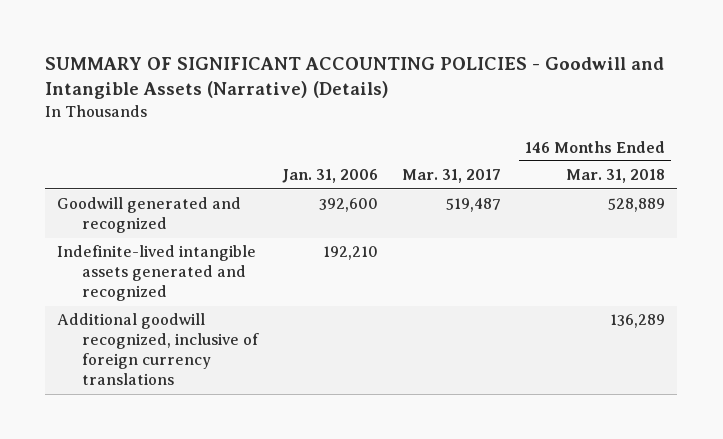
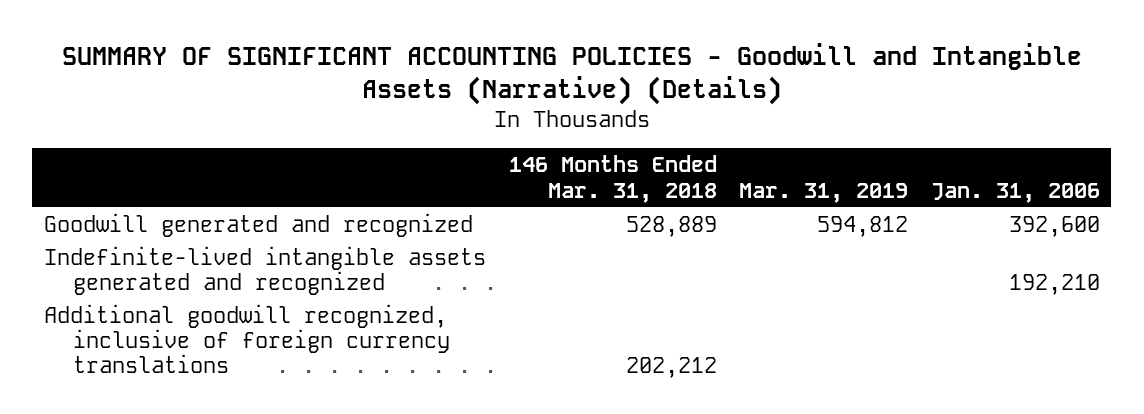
- | Jan. 31, 2006 | Mar. 31, 2017 | 146 Months Ended Mar. 31, 2018
+ | 146 Months Ended Mar. 31, 2018 | Mar. 31, 2019 | Jan. 31, 2006
- Additional goodwill recognized, inclusive of foreign currency translations | | | 136,289
+ Additional goodwill recognized, inclusive of foreign currency translations | 202,212 | |

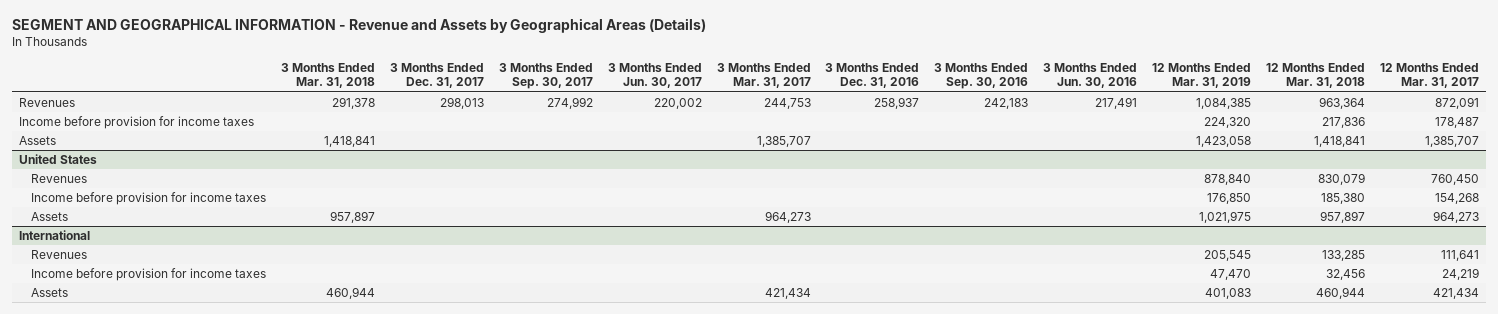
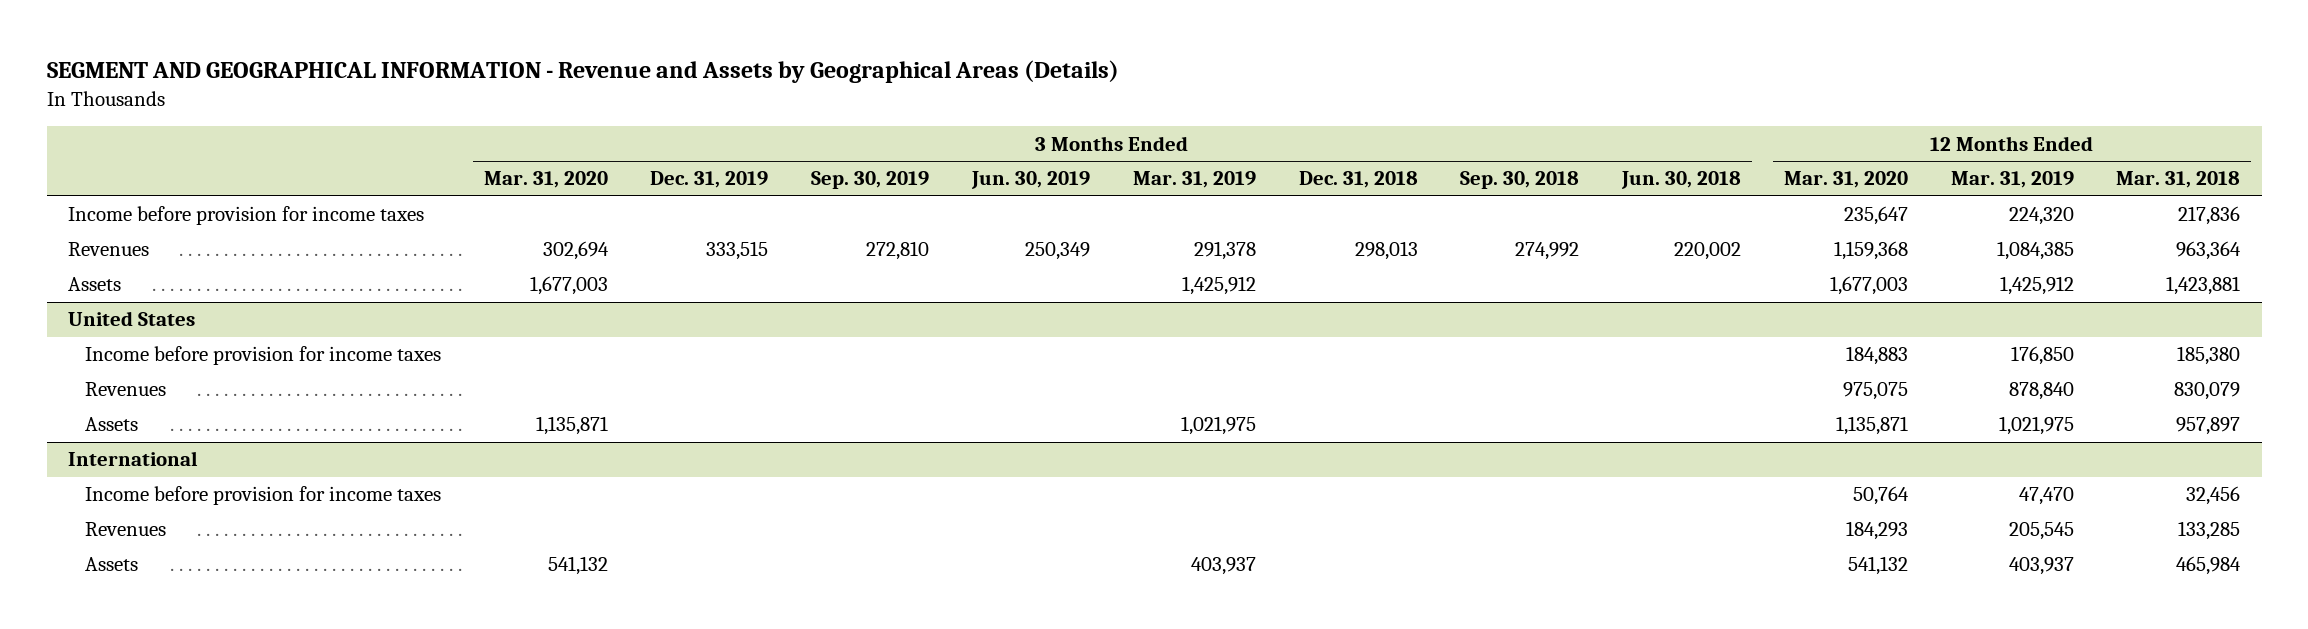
- | 3 Months Ended Mar. 31, 2018 | 3 Months Ended Dec. 31, 2017 | 3 Months Ended Sep. 30, 2017 | 3 Months Ended Jun. 30, 2017 | 3 Months Ended Mar. 31, 2017 | 3 Months Ended Dec. 31, 2016 | 3 Months Ended Sep. 30, 2016 | 3 Months Ended Jun. 30, 2016 | 12 Months Ended Mar. 31, 2019 | 12 Months Ended Mar. 31, 2018 | 12 Months Ended Mar. 31, 2017
+ | 3 Months Ended Mar. 31, 2020 | 3 Months Ended Dec. 31, 2019 | 3 Months Ended Sep. 30, 2019 | 3 Months Ended Jun. 30, 2019 | 3 Months Ended Mar. 31, 2019 | 3 Months Ended Dec. 31, 2018 | 3 Months Ended Sep. 30, 2018 | 3 Months Ended Jun. 30, 2018 | 12 Months Ended Mar. 31, 2020 | 12 Months Ended Mar. 31, 2019 | 12 Months Ended Mar. 31, 2018
- Assets | 1,418,841 | | | | 1,385,707 | | | | 1,423,058 | 1,418,841 | 1,385,707
moved down: Revenues | 302,694 | 333,515 | 272,810 | 250,349 | 291,378 | 298,013 | 274,992 | 220,002 | 1,159,368 | 1,084,385 | 963,364
+ Assets | 1,677,003 | | | | 1,425,912 | | | | 1,677,003 | 1,425,912 | 1,423,881
@ United States
moved down: Revenues | | | | | | | | | 975,075 | 878,840 | 830,079
@ International
- Assets | 460,944 | | | | 421,434 | | | | 401,083 | 460,944 | 421,434
moved down: Revenues | | | | | | | | | 184,293 | 205,545 | 133,285
+ Assets | 541,132 | | | | 403,937 | | | | 541,132 | 403,937 | 465,984

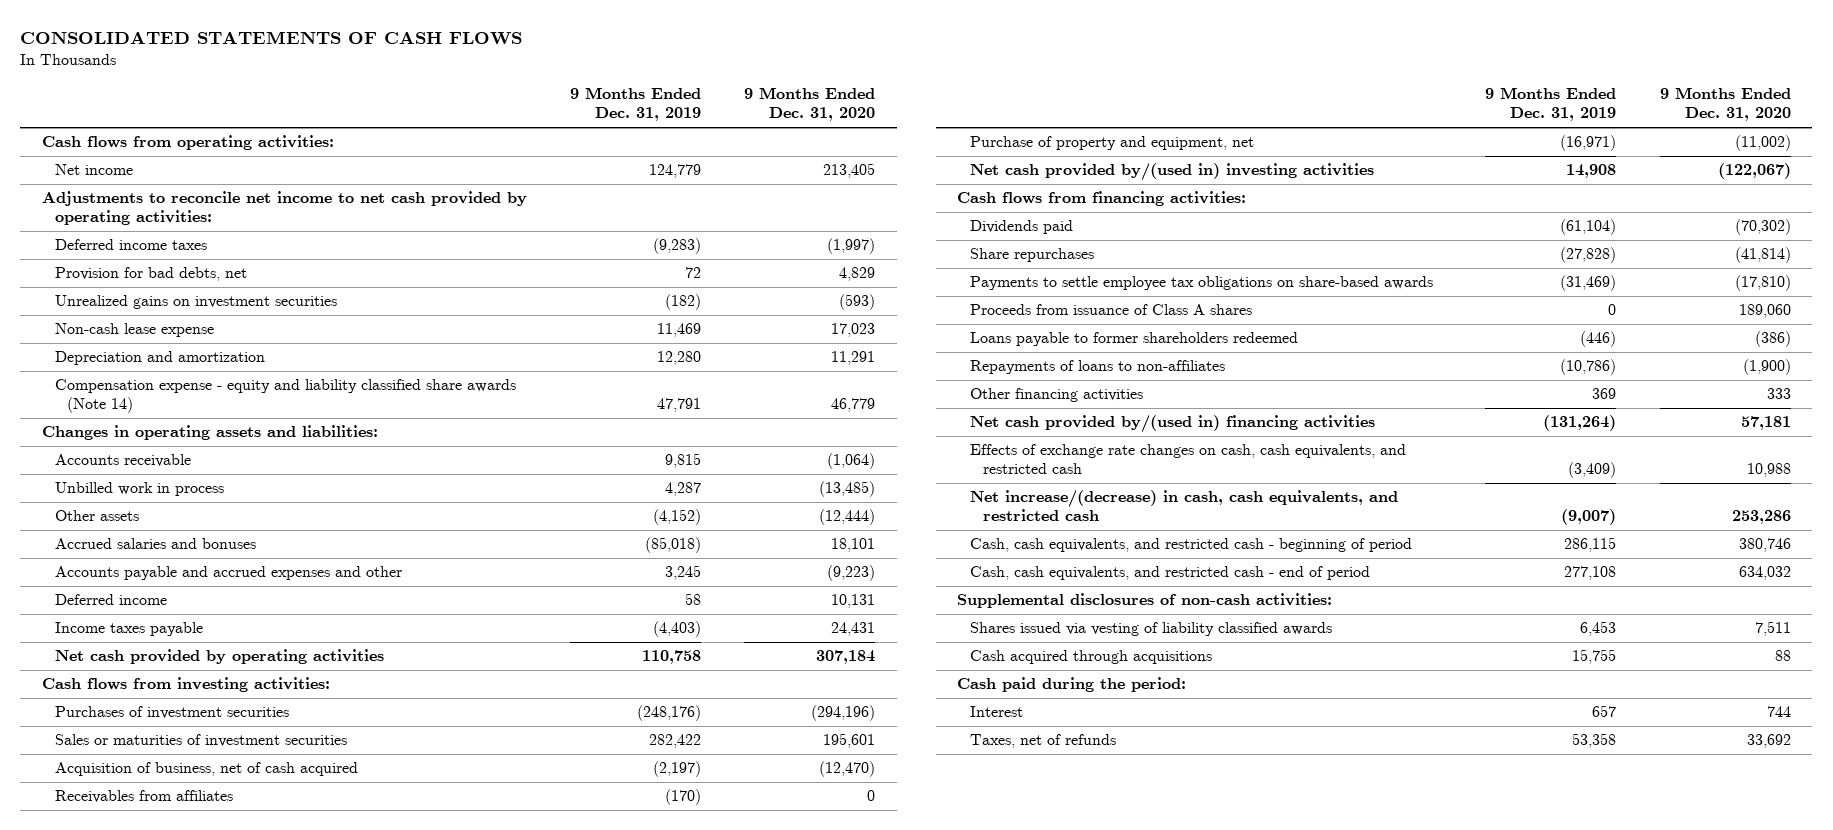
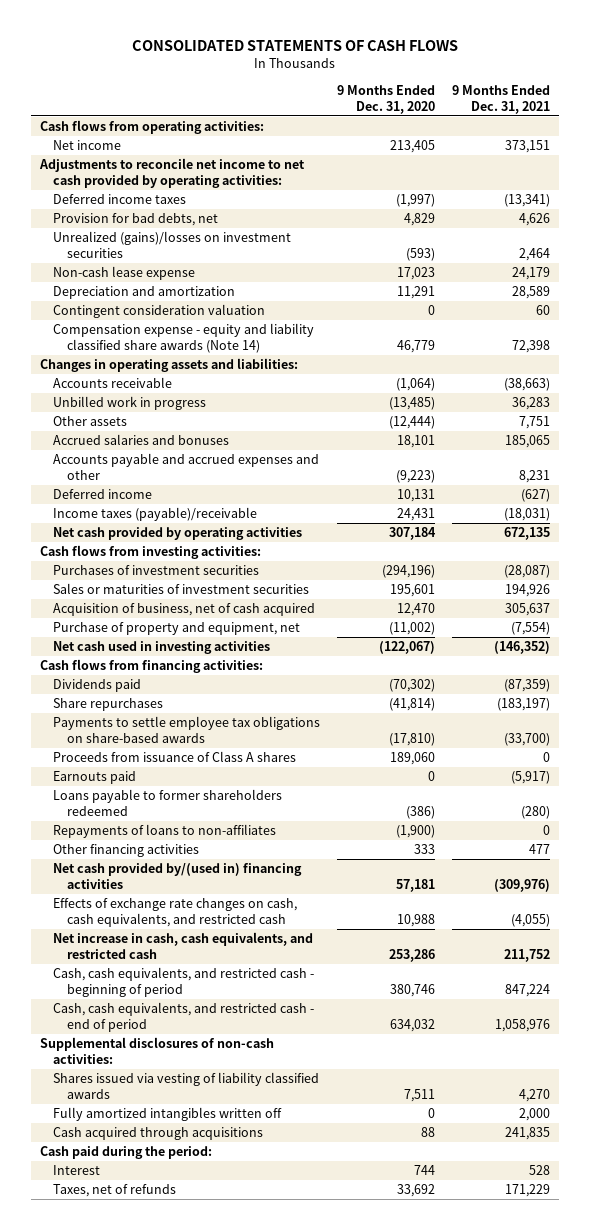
- | 9 Months Ended Dec. 31, 2019 | 9 Months Ended Dec. 31, 2020
+ | 9 Months Ended Dec. 31, 2020 | 9 Months Ended Dec. 31, 2021
- Unrealized gains on investment securities | (182) | (593)
+ Unrealized (gains)/losses on investment securities | (593) | 2,464
+ Contingent consideration valuation | 0 | 60
- Unbilled work in process | 4,287 | (13,485)
+ Unbilled work in progress | (13,485) | 36,283
- Income taxes payable | (4,403) | 24,431
+ Income taxes (payable)/receivable | 24,431 | (18,031)
- Acquisition of business, net of cash acquired | (2,197) | (12,470)
- Receivables from affiliates | (170) | 0
+ Acquisition of business, net of cash acquired | 12,470 | 305,637
- Net cash provided by/(used in) investing activities | 14,908 | (122,067)
+ Net cash used in investing activities | (122,067) | (146,352)
+ Earnouts paid | 0 | (5,917)
- Net increase/(decrease) in cash, cash equivalents, and restricted cash | (9,007) | 253,286
+ Net increase in cash, cash equivalents, and restricted cash | 253,286 | 211,752
+ Fully amortized intangibles written off | 0 | 2,000

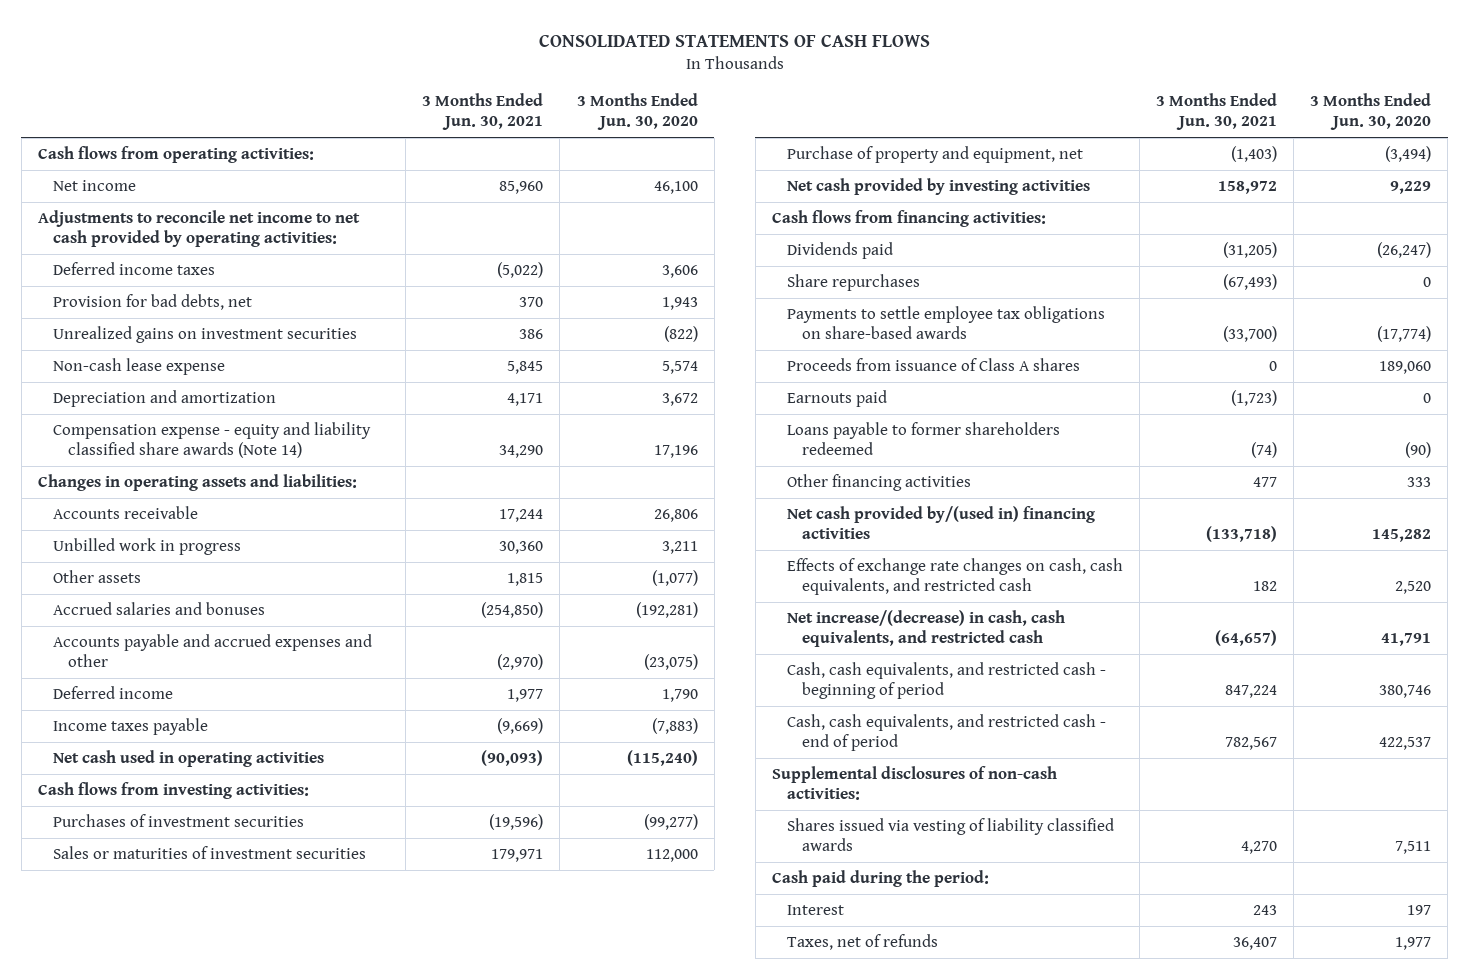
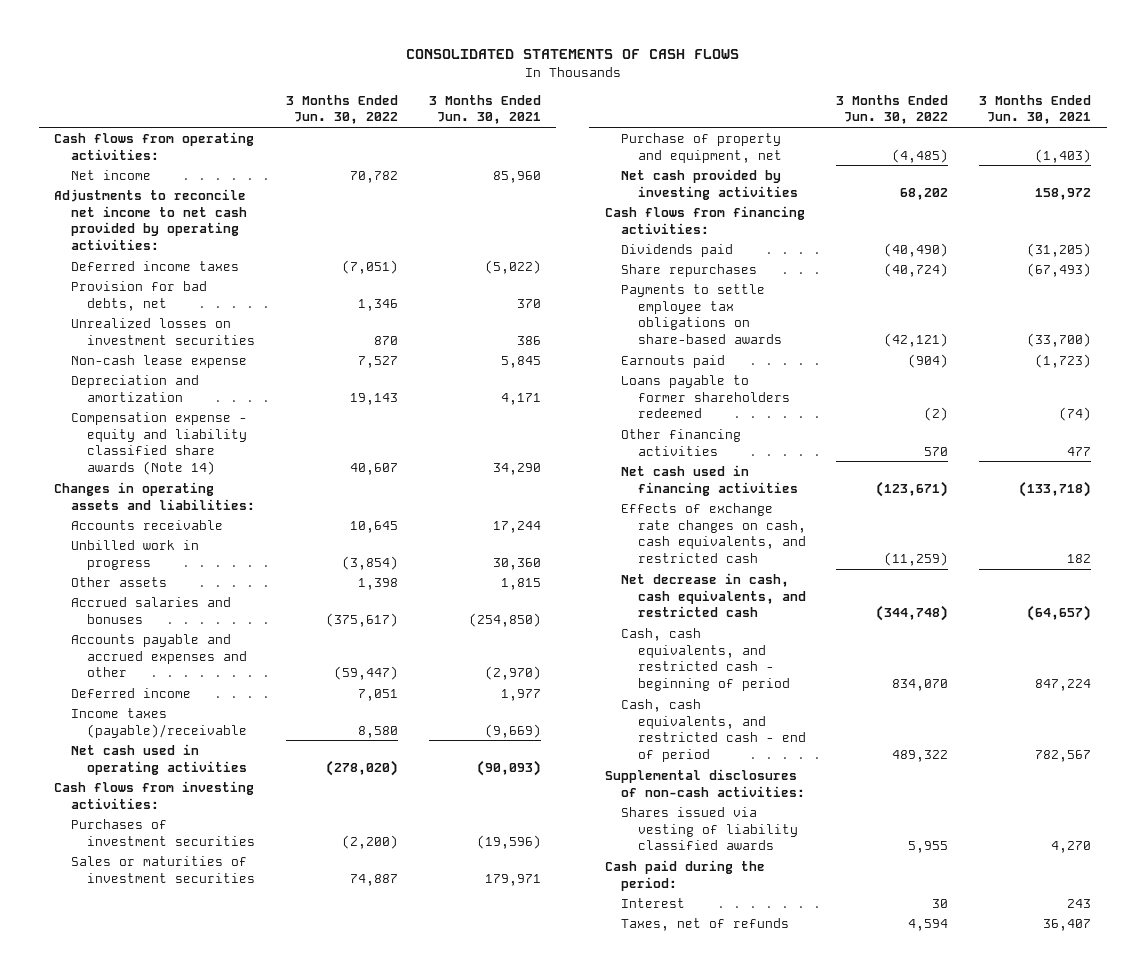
- | 3 Months Ended Jun. 30, 2021 | 3 Months Ended Jun. 30, 2020
+ | 3 Months Ended Jun. 30, 2022 | 3 Months Ended Jun. 30, 2021
- Unrealized gains on investment securities | 386 | (822)
+ Unrealized losses on investment securities | 870 | 386
- Income taxes payable | (9,669) | (7,883)
+ Income taxes (payable)/receivable | 8,580 | (9,669)
- Proceeds from issuance of Class A shares | 0 | 189,060
- Net cash provided by/(used in) financing activities | (133,718) | 145,282
+ Net cash used in financing activities | (123,671) | (133,718)
- Net increase/(decrease) in cash, cash equivalents, and restricted cash | (64,657) | 41,791
+ Net decrease in cash, cash equivalents, and restricted cash | (344,748) | (64,657)

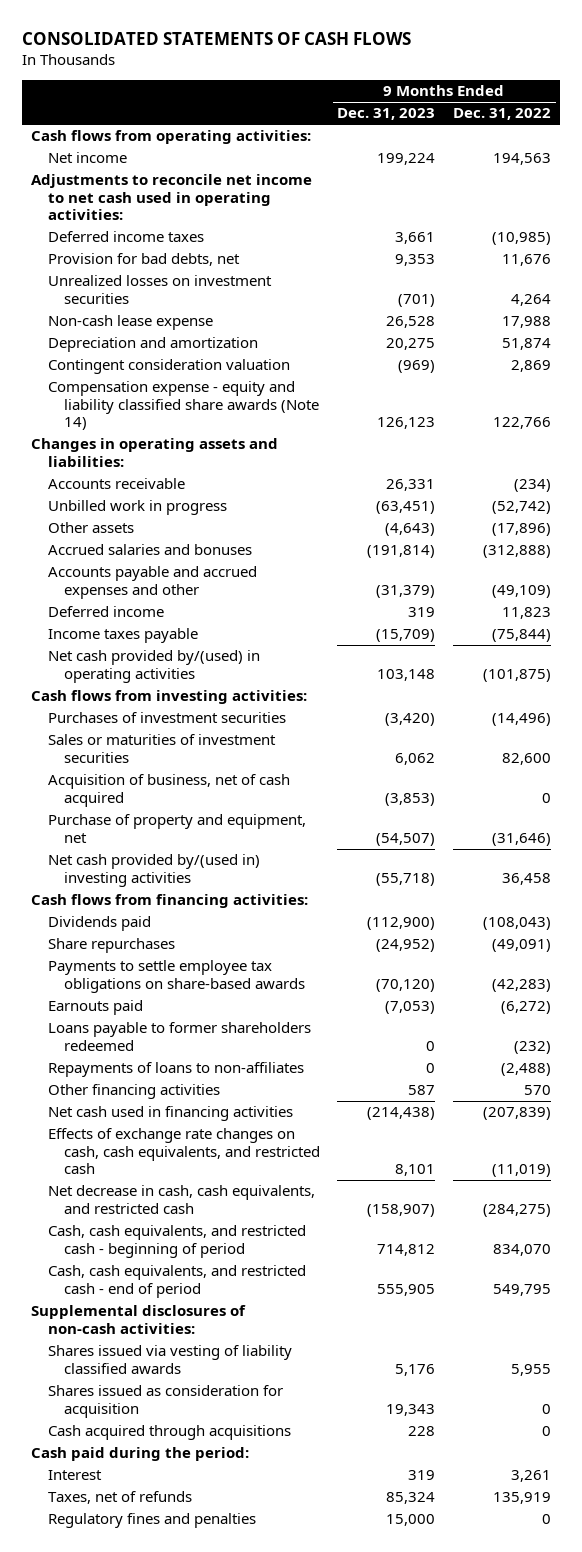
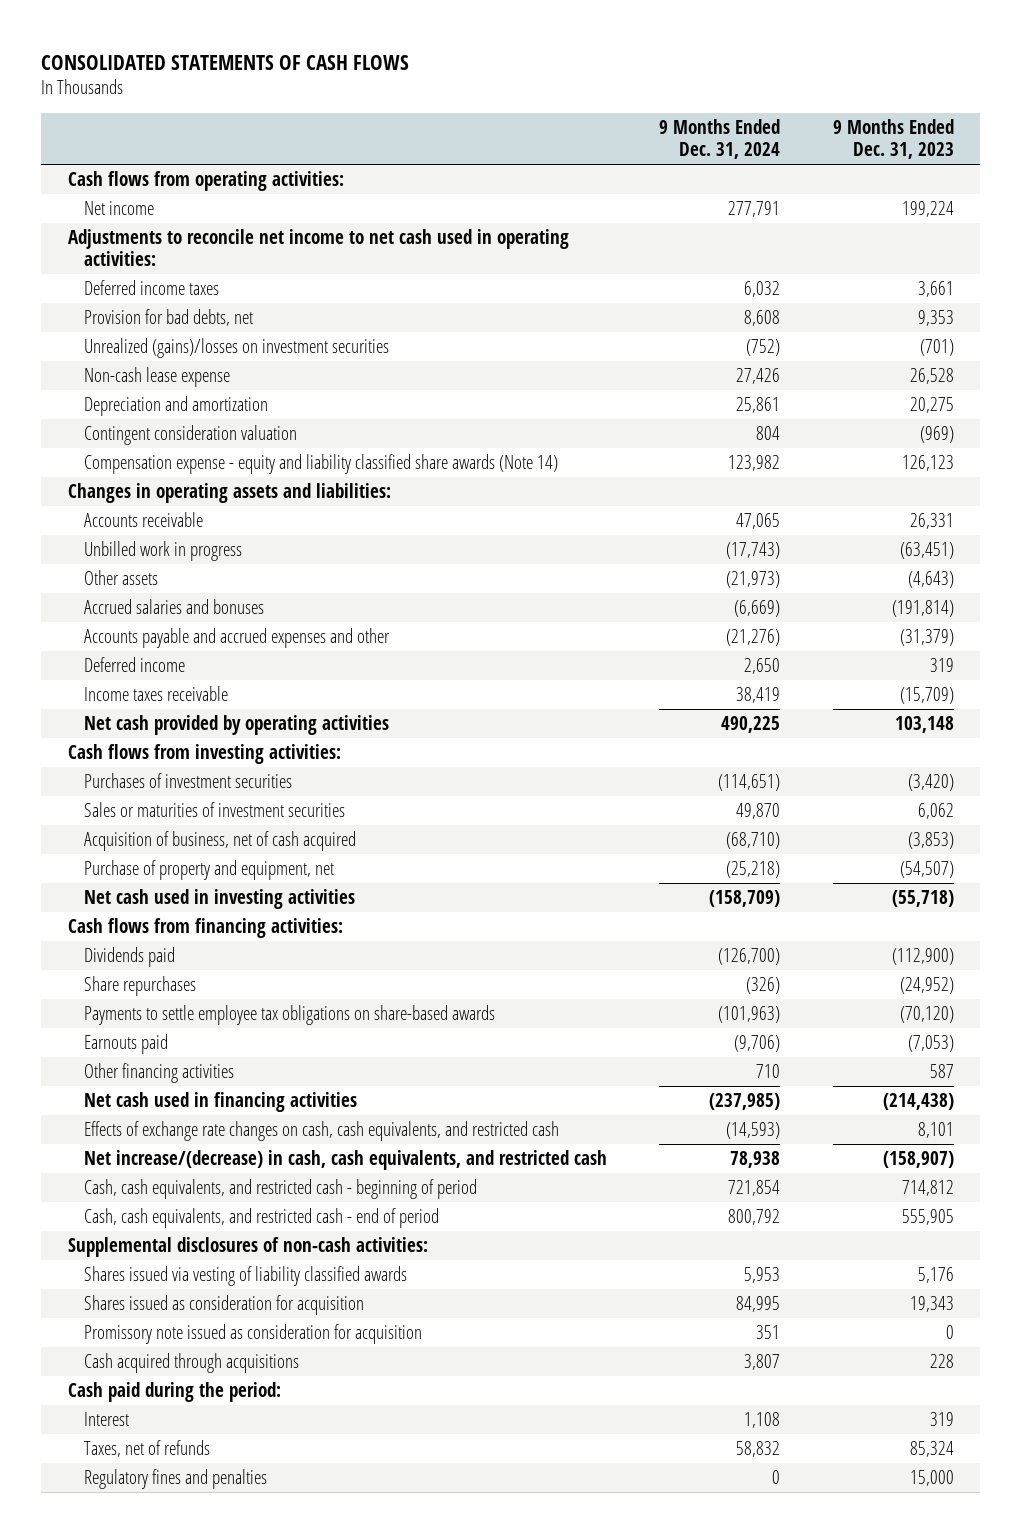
- | 9 Months Ended Dec. 31, 2023 | 9 Months Ended Dec. 31, 2022
+ | 9 Months Ended Dec. 31, 2024 | 9 Months Ended Dec. 31, 2023
- Unrealized losses on investment securities | (701) | 4,264
+ Unrealized (gains)/losses on investment securities | (752) | (701)
- Income taxes payable | (15,709) | (75,844)
- Net cash provided by/(used) in operating activities | 103,148 | (101,875)
+ Income taxes receivable | 38,419 | (15,709)
+ Net cash provided by operating activities | 490,225 | 103,148
- Net cash provided by/(used in) investing activities | (55,718) | 36,458
+ Net cash used in investing activities | (158,709) | (55,718)
- Loans payable to former shareholders redeemed | 0 | (232)
- Repayments of loans to non-affiliates | 0 | (2,488)
- Net decrease in cash, cash equivalents, and restricted cash | (158,907) | (284,275)
+ Net increase/(decrease) in cash, cash equivalents, and restricted cash | 78,938 | (158,907)
+ Promissory note issued as consideration for acquisition | 351 | 0

